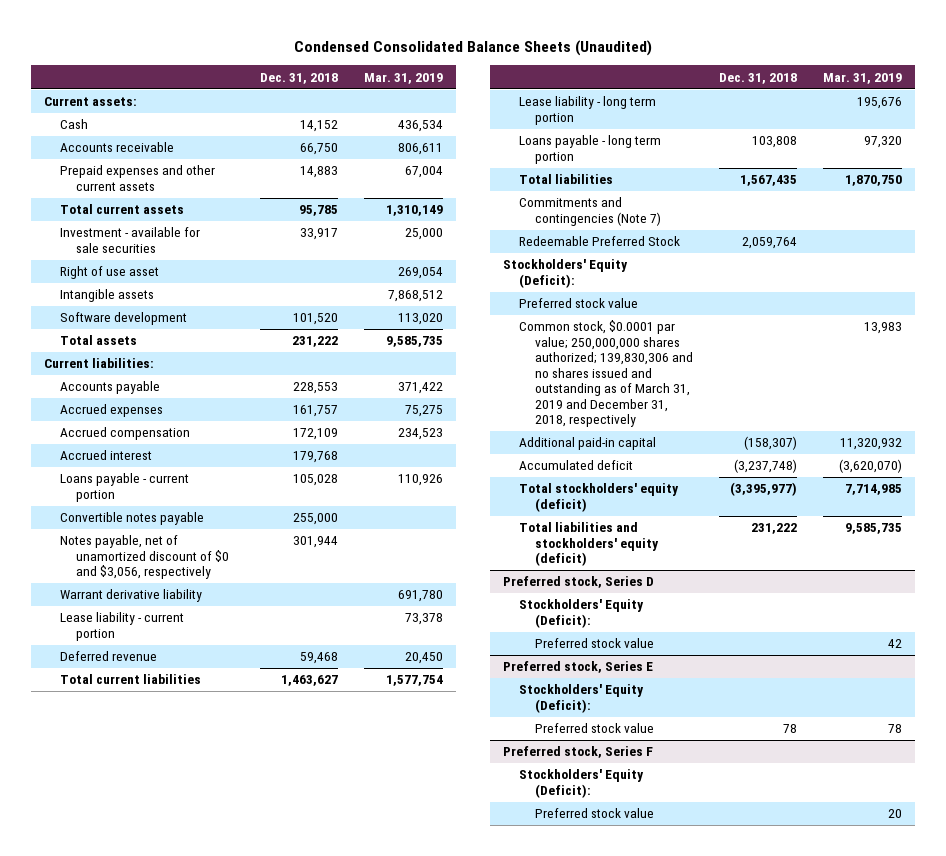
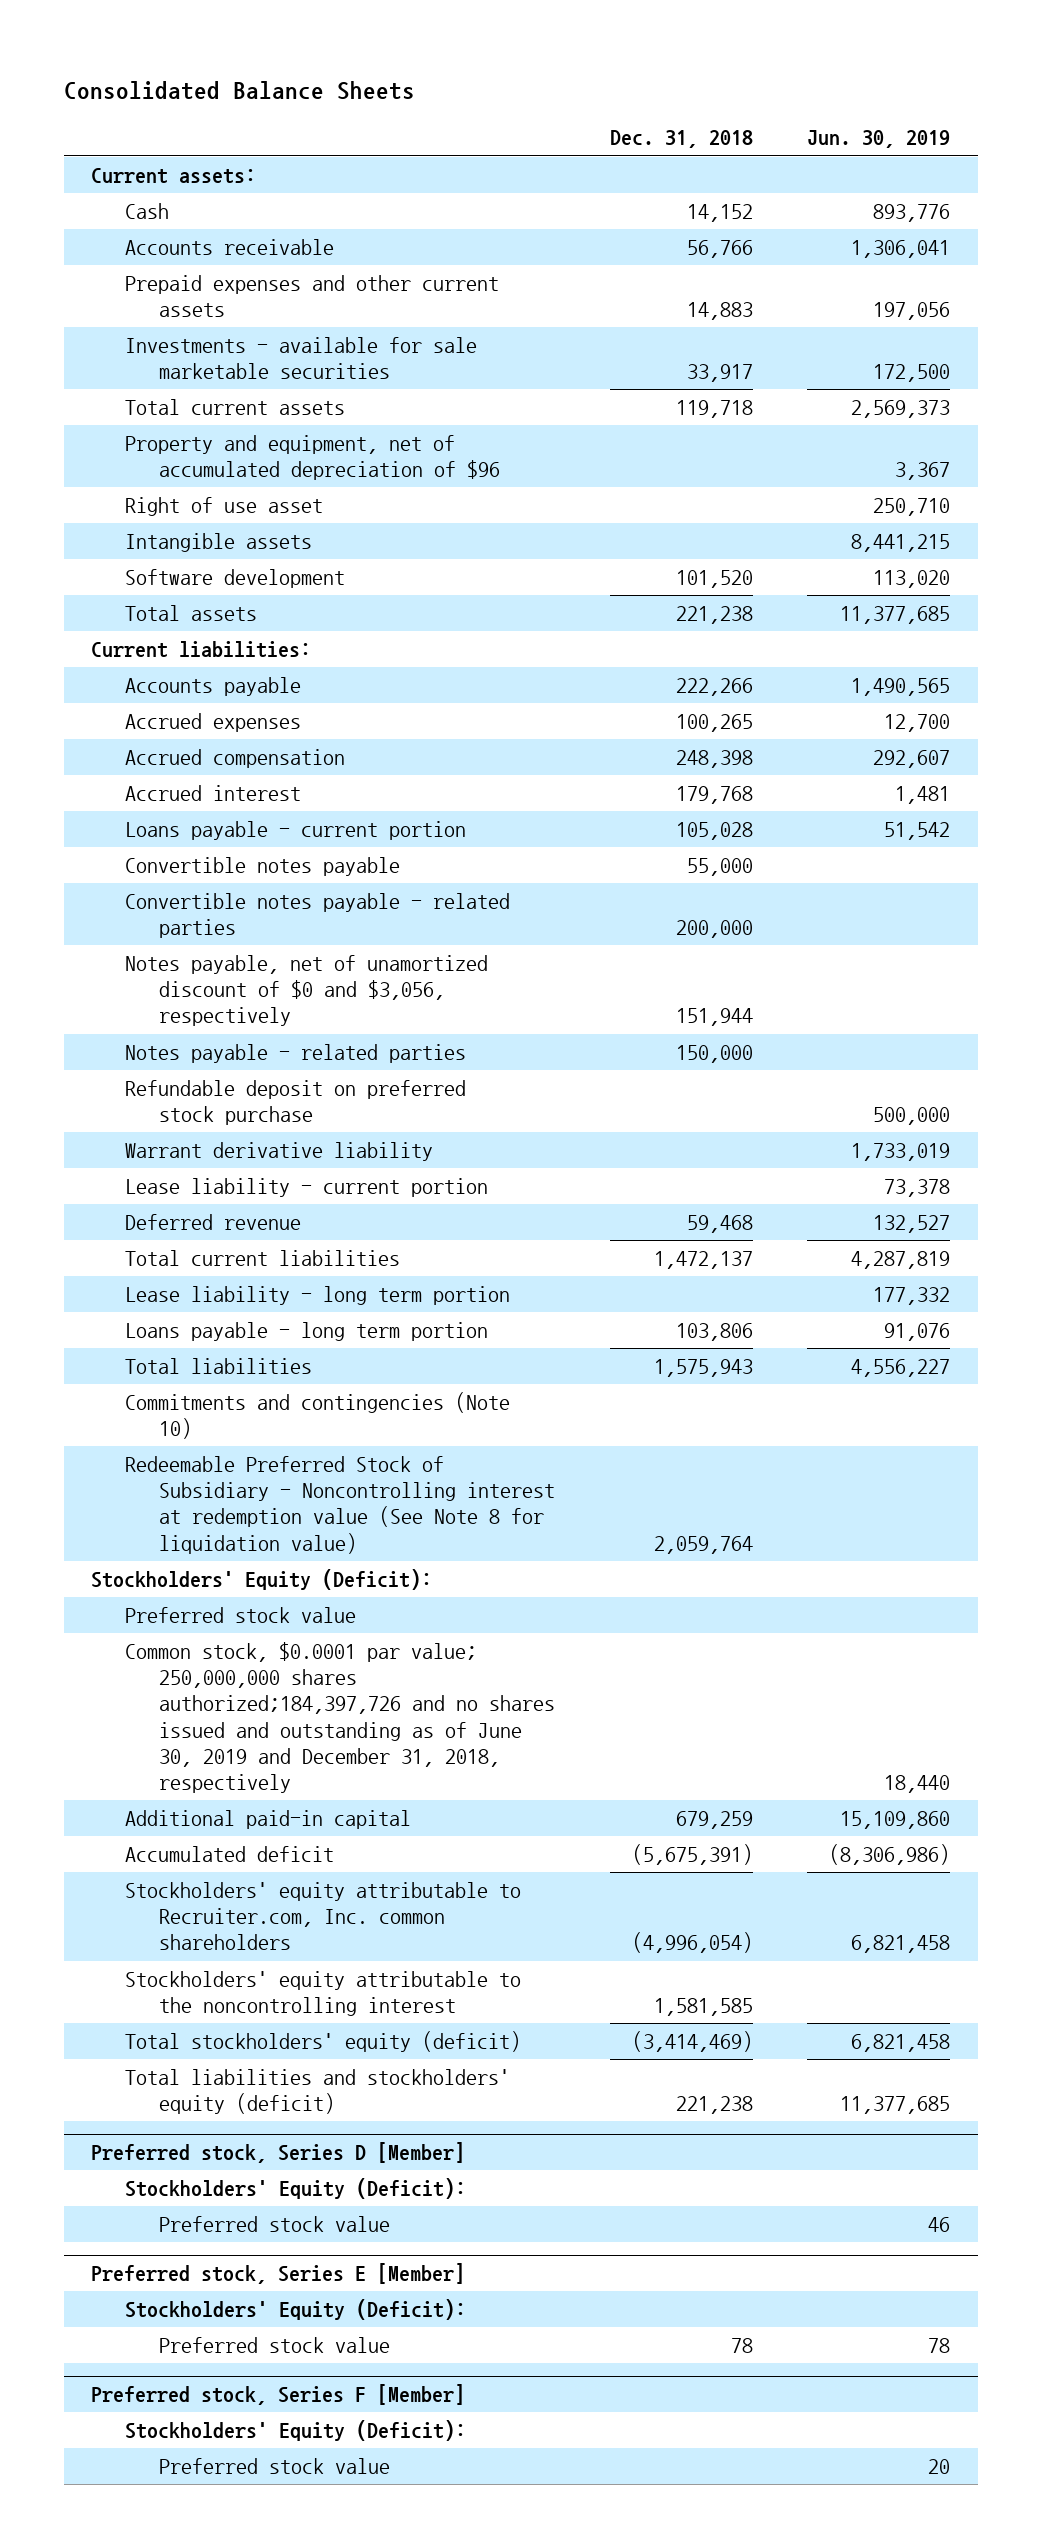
- Condensed Consolidated Balance Sheets (Unaudited)
+ Consolidated Balance Sheets
- | Dec. 31, 2018 | Mar. 31, 2019
+ | Dec. 31, 2018 | Jun. 30, 2019
- Accounts receivable | 66,750 | 806,611
+ Accounts receivable | 56,766 | 1,306,041
- Total current assets | 95,785 | 1,310,149
- Investment - available for sale securities | 33,917 | 25,000
+ Investments - available for sale marketable securities | 33,917 | 172,500
+ Total current assets | 119,718 | 2,569,373
+ Property and equipment, net of accumulated depreciation of $96 | | 3,367
- Total assets | 231,222 | 9,585,735
+ Total assets | 221,238 | 11,377,685
- Accounts payable | 228,553 | 371,422
- Accrued expenses | 161,757 | 75,275
- Accrued compensation | 172,109 | 234,523
+ Accounts payable | 222,266 | 1,490,565
+ Accrued expenses | 100,265 | 12,700
+ Accrued compensation | 248,398 | 292,607
- Convertible notes payable | 255,000 |
- Notes payable, net of unamortized discount of $0 and $3,056, respectively | 301,944 |
+ Convertible notes payable | 55,000 |
+ Convertible notes payable - related parties | 200,000 |
+ Notes payable, net of unamortized discount of $0 and $3,056, respectively | 151,944 |
+ Notes payable - related parties | 150,000 |
+ Refundable deposit on preferred stock purchase | | 500,000
- Total current liabilities | 1,463,627 | 1,577,754
+ Total current liabilities | 1,472,137 | 4,287,819
- Loans payable - long term portion | 103,808 | 97,320
- Total liabilities | 1,567,435 | 1,870,750
- Commitments and contingencies (Note 7)
- Redeemable Preferred Stock | 2,059,764 |
+ Loans payable - long term portion | 103,806 | 91,076
+ Total liabilities | 1,575,943 | 4,556,227
+ Commitments and contingencies (Note 10)
+ Redeemable Preferred Stock of Subsidiary - Noncontrolling interest at redemption value (See Note 8 for liquidation value) | 2,059,764 |
- Common stock, $0.0001 par value; 250,000,000 shares authorized; 139,830,306 and no shares issued and outstanding as of March 31, 2019 and December 31, 2018, respectively | | 13,983
- Additional paid-in capital | (158,307) | 11,320,932
- Accumulated deficit | (3,237,748) | (3,620,070)
- Total stockholders' equity (deficit) | (3,395,977) | 7,714,985
- Total liabilities and stockholders' equity (deficit) | 231,222 | 9,585,735
- Preferred stock, Series D
+ Common stock, $0.0001 par value; 250,000,000 shares authorized;184,397,726 and no shares issued and outstanding as of June 30, 2019 and December 31, 2018, respectively | | 18,440
+ Additional paid-in capital | 679,259 | 15,109,860
+ Accumulated deficit | (5,675,391) | (8,306,986)
+ Stockholders' equity attributable to Recruiter.com, Inc. common shareholders | (4,996,054) | 6,821,458
+ Stockholders' equity attributable to the noncontrolling interest | 1,581,585 |
+ Total stockholders' equity (deficit) | (3,414,469) | 6,821,458
+ Total liabilities and stockholders' equity (deficit) | 221,238 | 11,377,685
+ Preferred stock, Series D [Member]
- Preferred stock, Series E
+ Preferred stock, Series E [Member]
- Preferred stock, Series F
+ Preferred stock, Series F [Member]

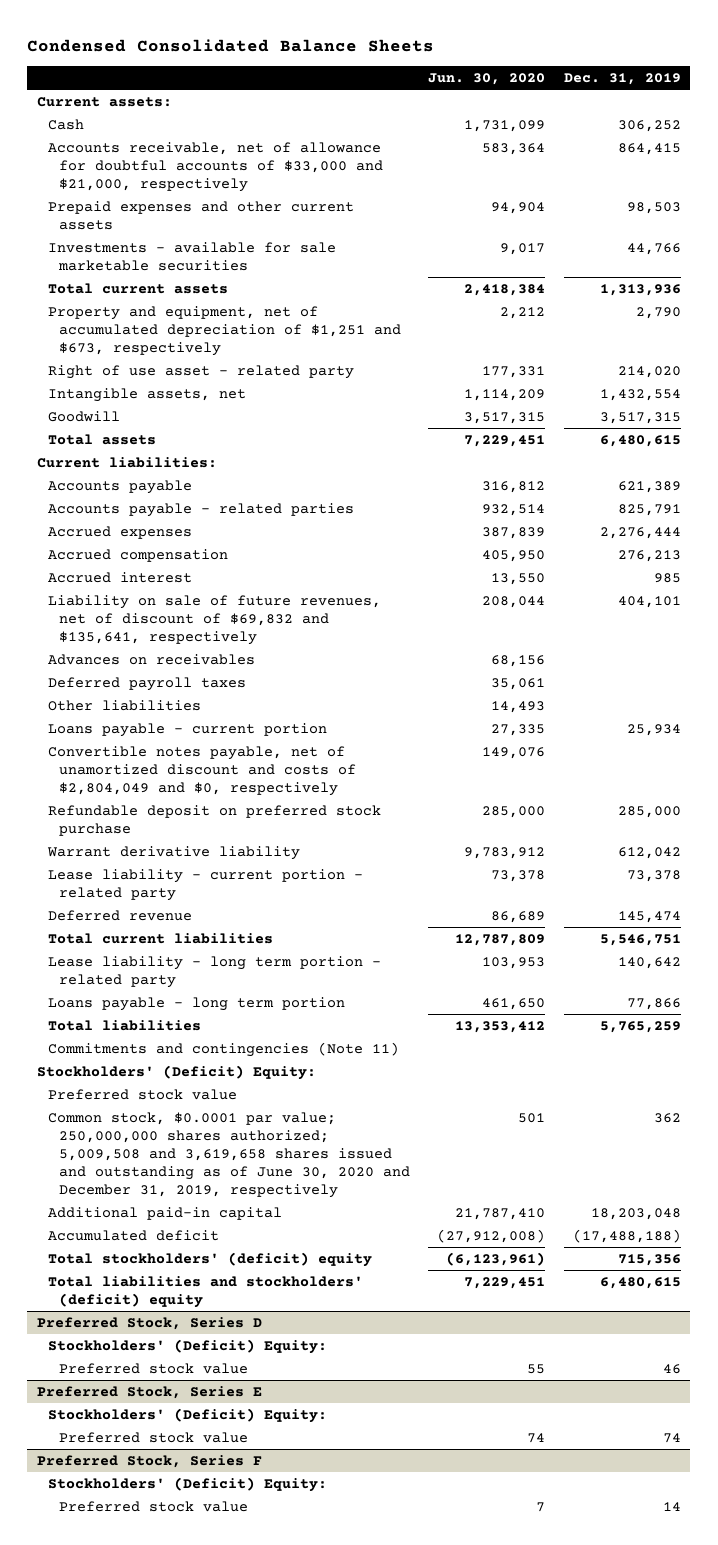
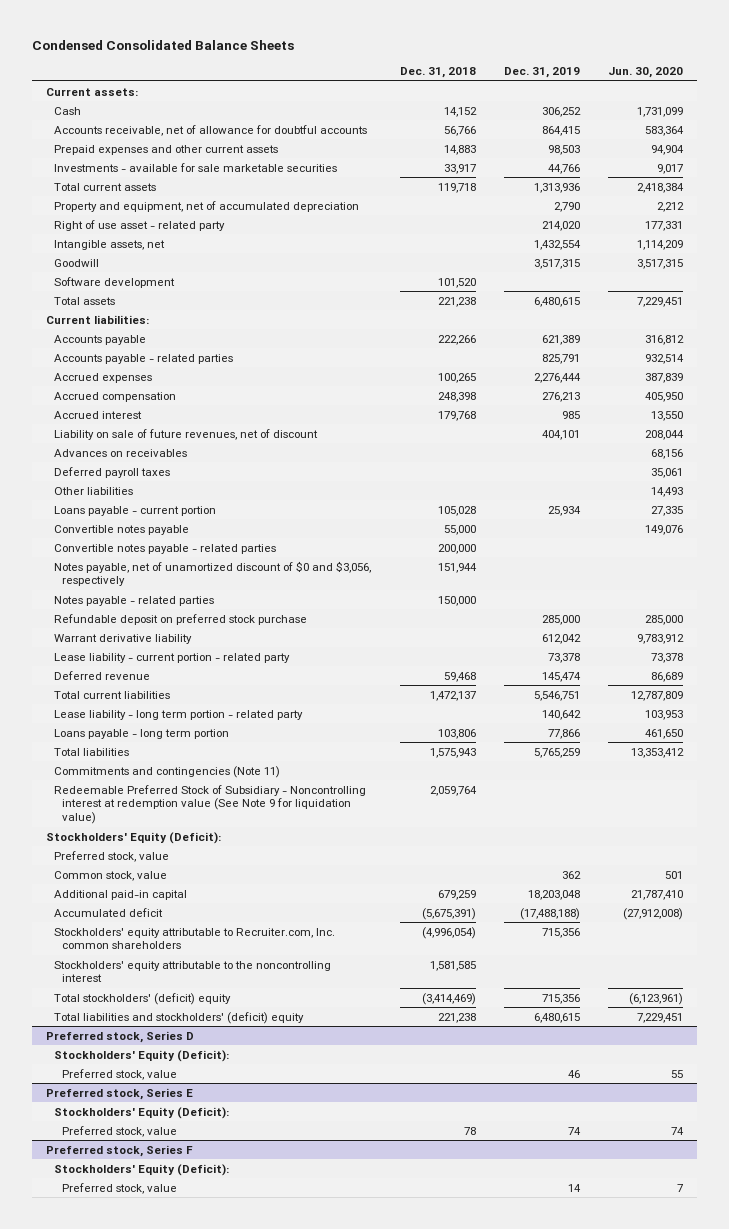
- | Jun. 30, 2020 | Dec. 31, 2019
+ | Dec. 31, 2018 | Dec. 31, 2019 | Jun. 30, 2020
- Accounts receivable, net of allowance for doubtful accounts of $33,000 and $21,000, respectively | 583,364 | 864,415
+ Accounts receivable, net of allowance for doubtful accounts | 56,766 | 864,415 | 583,364
- Property and equipment, net of accumulated depreciation of $1,251 and $673, respectively | 2,212 | 2,790
+ Property and equipment, net of accumulated depreciation | | 2,790 | 2,212
+ Software development | 101,520 | |
- Liability on sale of future revenues, net of discount of $69,832 and $135,641, respectively | 208,044 | 404,101
+ Liability on sale of future revenues, net of discount | | 404,101 | 208,044
- Convertible notes payable, net of unamortized discount and costs of $2,804,049 and $0, respectively | 149,076 |
+ Convertible notes payable | 55,000 | | 149,076
+ Convertible notes payable - related parties | 200,000 | |
+ Notes payable, net of unamortized discount of $0 and $3,056, respectively | 151,944 | |
+ Notes payable - related parties | 150,000 | |
- Stockholders' (Deficit) Equity:
- Preferred stock value
- Common stock, $0.0001 par value; 250,000,000 shares authorized; 5,009,508 and 3,619,658 shares issued and outstanding as of June 30, 2020 and December 31, 2019, respectively | 501 | 362
+ Redeemable Preferred Stock of Subsidiary - Noncontrolling interest at redemption value (See Note 9 for liquidation value) | 2,059,764 | |
+ Stockholders' Equity (Deficit):
+ Preferred stock, value
+ Common stock, value | | 362 | 501
+ Stockholders' equity attributable to Recruiter.com, Inc. common shareholders | (4,996,054) | 715,356 |
+ Stockholders' equity attributable to the noncontrolling interest | 1,581,585 | |
- Preferred Stock, Series D
- Stockholders' (Deficit) Equity:
- Preferred stock value | 55 | 46
- Preferred Stock, Series E
- Stockholders' (Deficit) Equity:
- Preferred stock value | 74 | 74
- Preferred Stock, Series F
- Stockholders' (Deficit) Equity:
- Preferred stock value | 7 | 14
+ Preferred stock, Series D
+ Stockholders' Equity (Deficit):
+ Preferred stock, value | | 46 | 55
+ Preferred stock, Series E
+ Stockholders' Equity (Deficit):
+ Preferred stock, value | 78 | 74 | 74
+ Preferred stock, Series F
+ Stockholders' Equity (Deficit):
+ Preferred stock, value | | 14 | 7

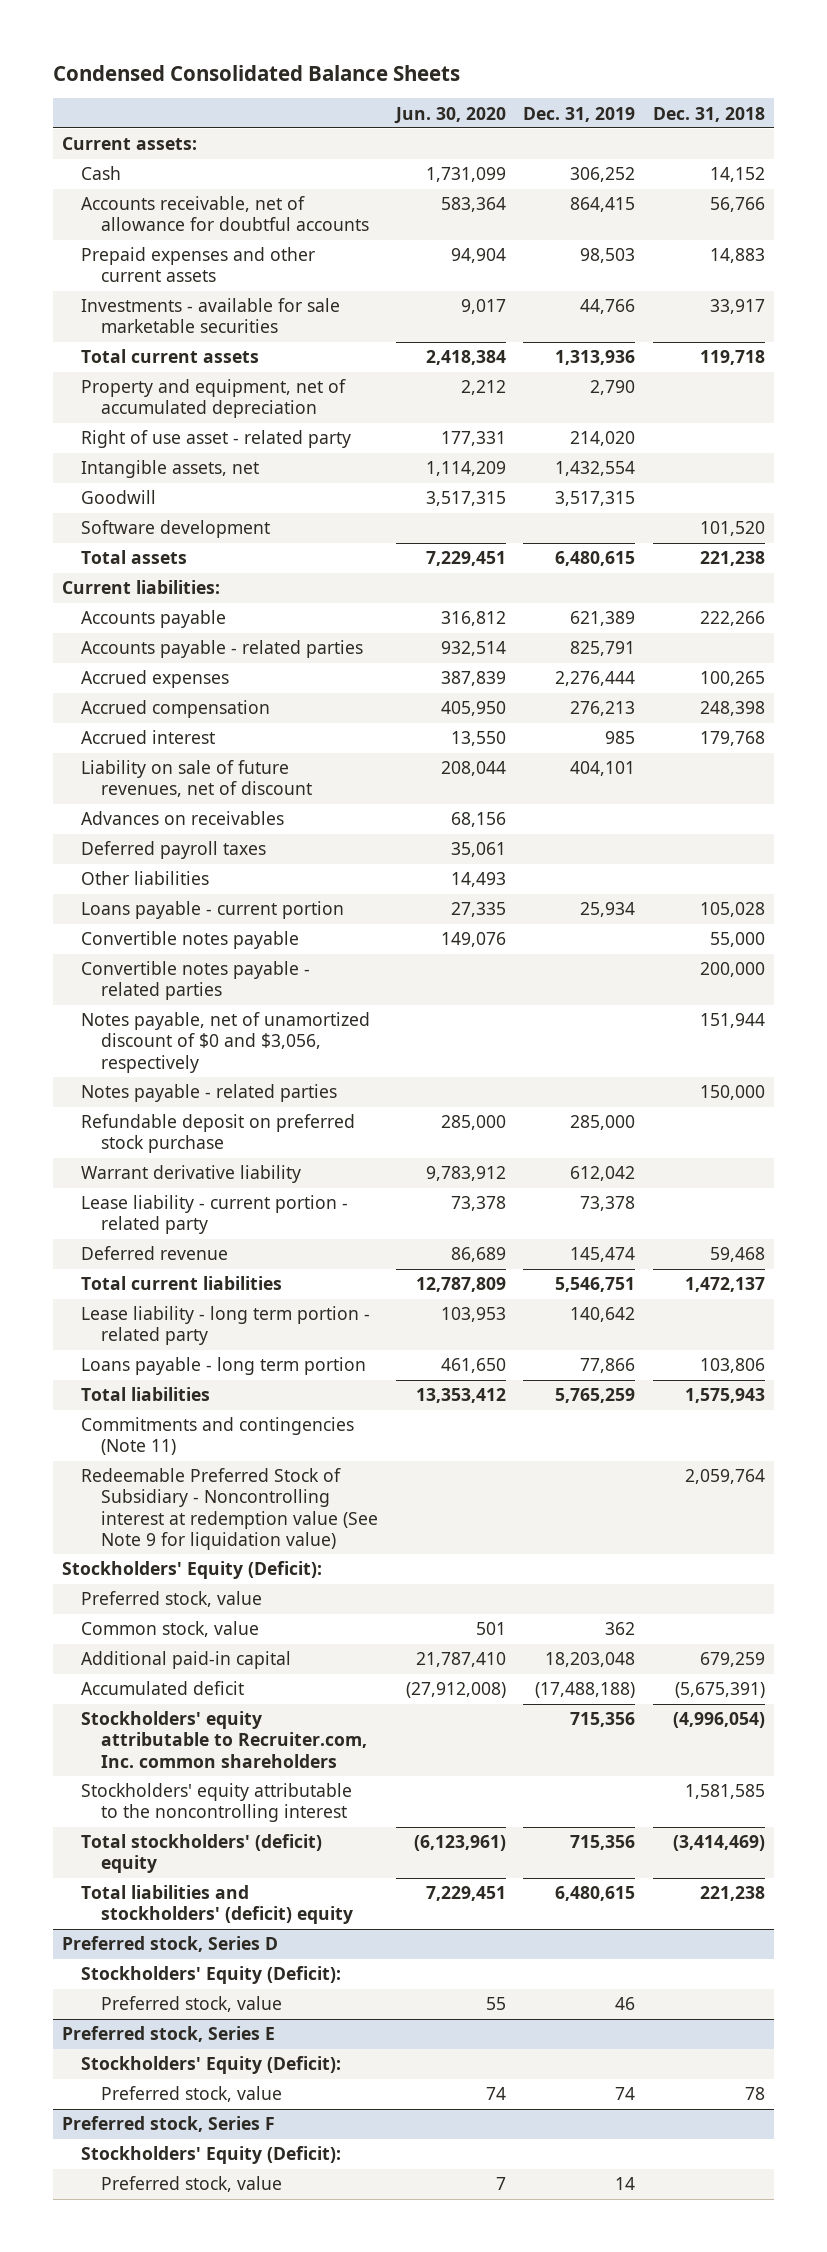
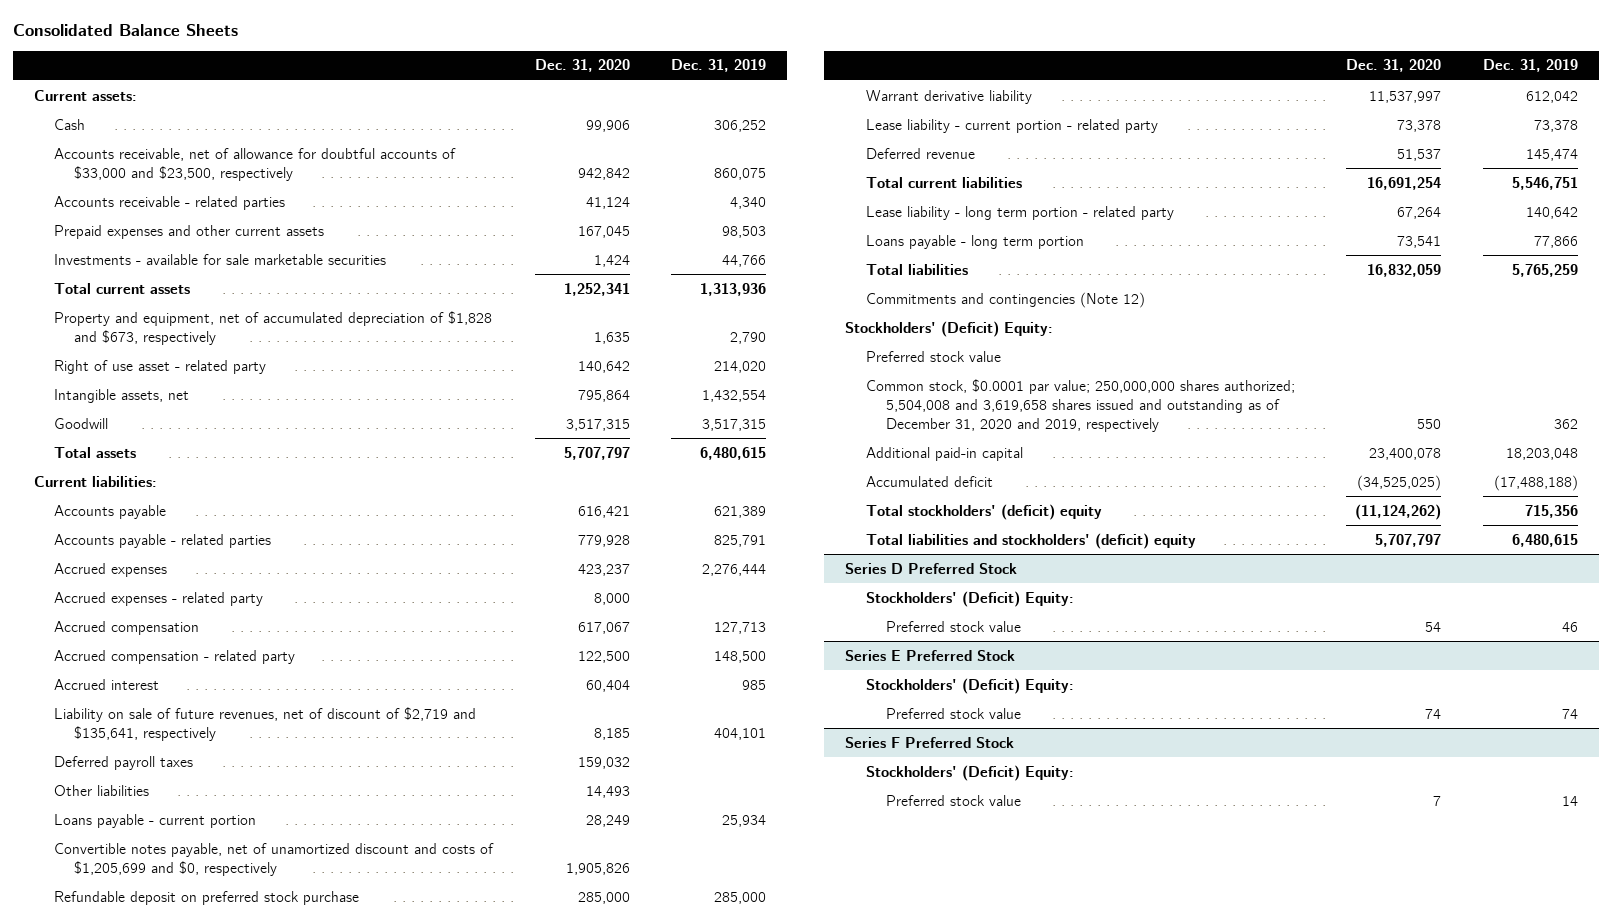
- Condensed Consolidated Balance Sheets
+ Consolidated Balance Sheets
- | Jun. 30, 2020 | Dec. 31, 2019 | Dec. 31, 2018
+ | Dec. 31, 2020 | Dec. 31, 2019
- Accounts receivable, net of allowance for doubtful accounts | 583,364 | 864,415 | 56,766
+ Accounts receivable, net of allowance for doubtful accounts of $33,000 and $23,500, respectively | 942,842 | 860,075
+ Accounts receivable - related parties | 41,124 | 4,340
- Property and equipment, net of accumulated depreciation | 2,212 | 2,790 |
+ Property and equipment, net of accumulated depreciation of $1,828 and $673, respectively | 1,635 | 2,790
- Software development | | | 101,520
- Accrued compensation | 405,950 | 276,213 | 248,398
+ Accrued expenses - related party | 8,000 |
+ Accrued compensation | 617,067 | 127,713
+ Accrued compensation - related party | 122,500 | 148,500
- Liability on sale of future revenues, net of discount | 208,044 | 404,101 |
- Advances on receivables | 68,156 | |
+ Liability on sale of future revenues, net of discount of $2,719 and $135,641, respectively | 8,185 | 404,101
- Convertible notes payable | 149,076 | | 55,000
- Convertible notes payable - related parties | | | 200,000
- Notes payable, net of unamortized discount of $0 and $3,056, respectively | | | 151,944
- Notes payable - related parties | | | 150,000
+ Convertible notes payable, net of unamortized discount and costs of $1,205,699 and $0, respectively | 1,905,826 |
- Commitments and contingencies (Note 11)
- Redeemable Preferred Stock of Subsidiary - Noncontrolling interest at redemption value (See Note 9 for liquidation value) | | | 2,059,764
- Stockholders' Equity (Deficit):
- Preferred stock, value
- Common stock, value | 501 | 362 |
+ Commitments and contingencies (Note 12)
+ Stockholders' (Deficit) Equity:
+ Preferred stock value
+ Common stock, $0.0001 par value; 250,000,000 shares authorized; 5,504,008 and 3,619,658 shares issued and outstanding as of December 31, 2020 and 2019, respectively | 550 | 362
- Stockholders' equity attributable to Recruiter.com, Inc. common shareholders | | 715,356 | (4,996,054)
- Stockholders' equity attributable to the noncontrolling interest | | | 1,581,585
- Preferred stock, Series D
- Stockholders' Equity (Deficit):
- Preferred stock, value | 55 | 46 |
- Preferred stock, Series E
- Stockholders' Equity (Deficit):
- Preferred stock, value | 74 | 74 | 78
- Preferred stock, Series F
- Stockholders' Equity (Deficit):
- Preferred stock, value | 7 | 14 |
+ Series D Preferred Stock
+ Stockholders' (Deficit) Equity:
+ Preferred stock value | 54 | 46
+ Series E Preferred Stock
+ Stockholders' (Deficit) Equity:
+ Preferred stock value | 74 | 74
+ Series F Preferred Stock
+ Stockholders' (Deficit) Equity:
+ Preferred stock value | 7 | 14

